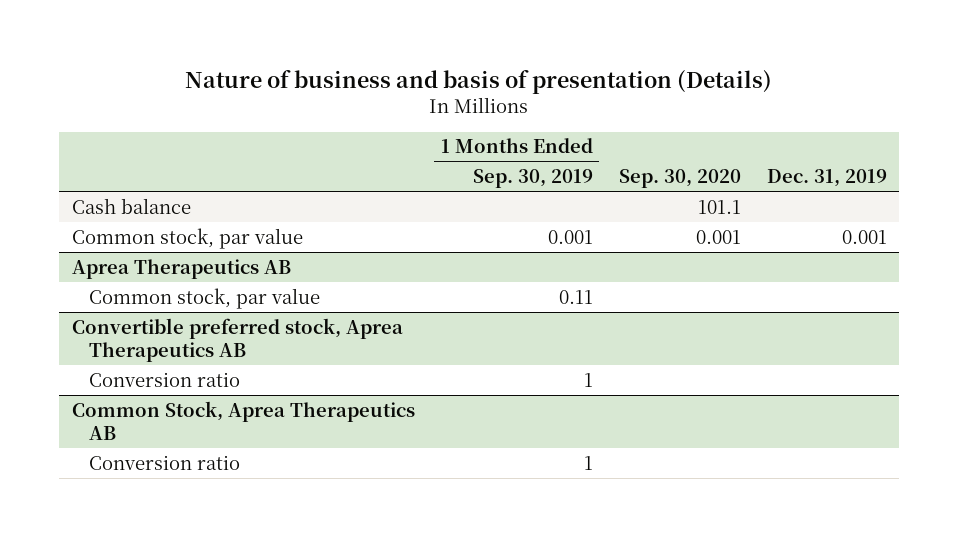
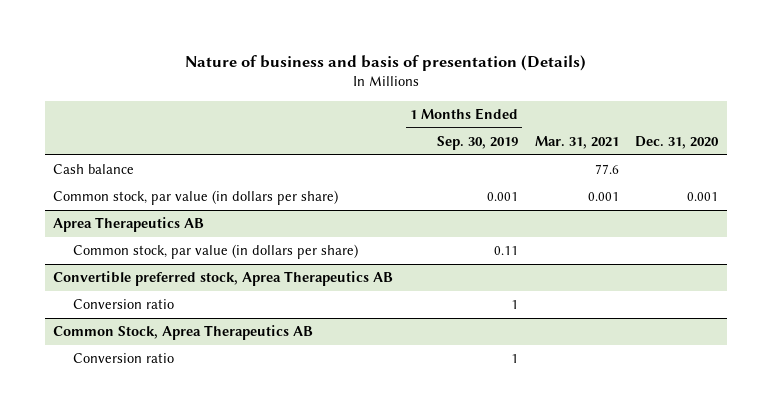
- | 1 Months Ended Sep. 30, 2019 | Sep. 30, 2020 | Dec. 31, 2019
+ | 1 Months Ended Sep. 30, 2019 | Mar. 31, 2021 | Dec. 31, 2020
- Common stock, par value | 0.001 | 0.001 | 0.001
+ Common stock, par value (in dollars per share) | 0.001 | 0.001 | 0.001
@ Aprea Therapeutics AB
- Common stock, par value | 0.11 | |
+ Common stock, par value (in dollars per share) | 0.11 | |

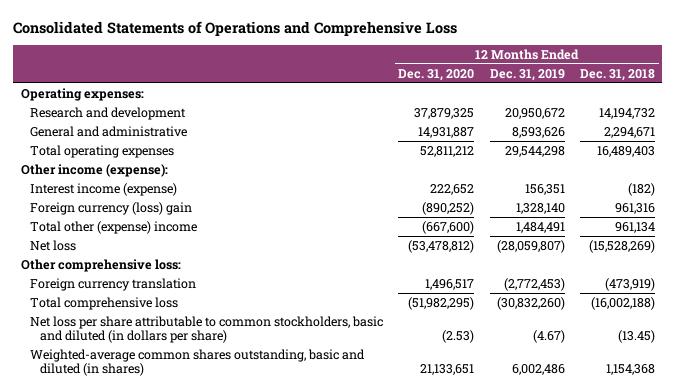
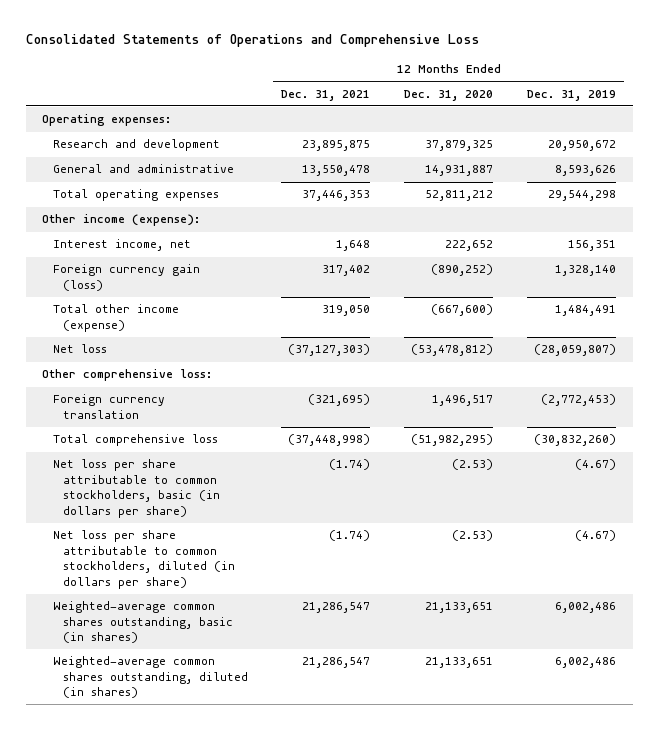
- | 12 Months Ended Dec. 31, 2020 | 12 Months Ended Dec. 31, 2019 | 12 Months Ended Dec. 31, 2018
+ | 12 Months Ended Dec. 31, 2021 | 12 Months Ended Dec. 31, 2020 | 12 Months Ended Dec. 31, 2019
- Interest income (expense) | 222,652 | 156,351 | (182)
- Foreign currency (loss) gain | (890,252) | 1,328,140 | 961,316
- Total other (expense) income | (667,600) | 1,484,491 | 961,134
+ Interest income, net | 1,648 | 222,652 | 156,351
+ Foreign currency gain (loss) | 317,402 | (890,252) | 1,328,140
+ Total other income (expense) | 319,050 | (667,600) | 1,484,491
- Net loss per share attributable to common stockholders, basic and diluted (in dollars per share) | (2.53) | (4.67) | (13.45)
- Weighted-average common shares outstanding, basic and diluted (in shares) | 21,133,651 | 6,002,486 | 1,154,368
+ Net loss per share attributable to common stockholders, basic (in dollars per share) | (1.74) | (2.53) | (4.67)
+ Net loss per share attributable to common stockholders, diluted (in dollars per share) | (1.74) | (2.53) | (4.67)
+ Weighted-average common shares outstanding, basic (in shares) | 21,286,547 | 21,133,651 | 6,002,486
+ Weighted-average common shares outstanding, diluted (in shares) | 21,286,547 | 21,133,651 | 6,002,486

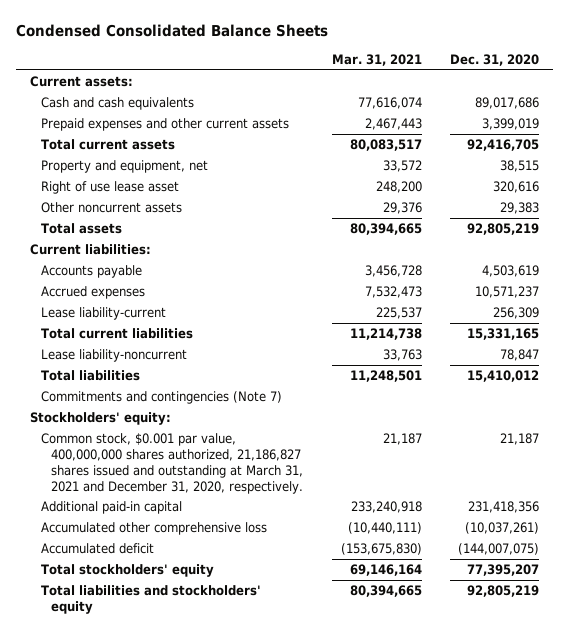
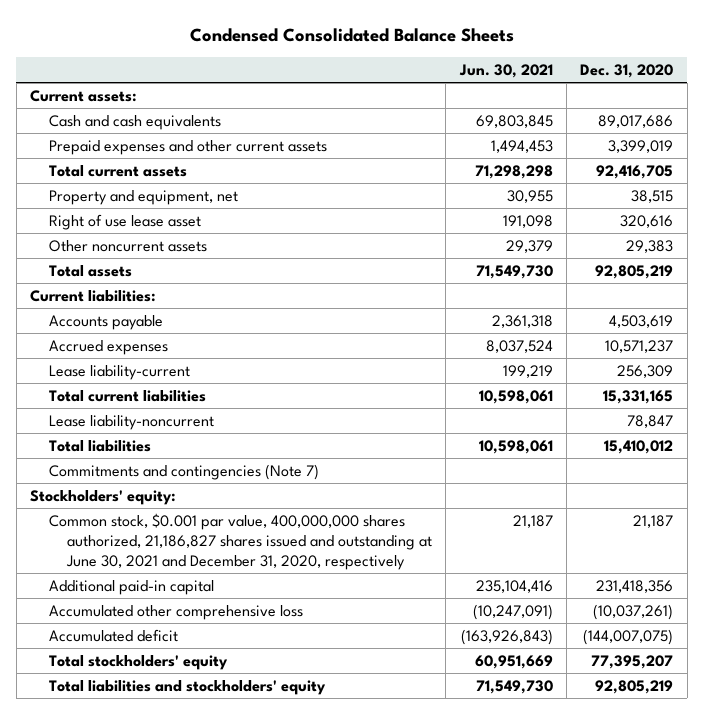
- | Mar. 31, 2021 | Dec. 31, 2020
+ | Jun. 30, 2021 | Dec. 31, 2020
- Common stock, $0.001 par value, 400,000,000 shares authorized, 21,186,827 shares issued and outstanding at March 31, 2021 and December 31, 2020, respectively. | 21,187 | 21,187
+ Common stock, $0.001 par value, 400,000,000 shares authorized, 21,186,827 shares issued and outstanding at June 30, 2021 and December 31, 2020, respectively | 21,187 | 21,187

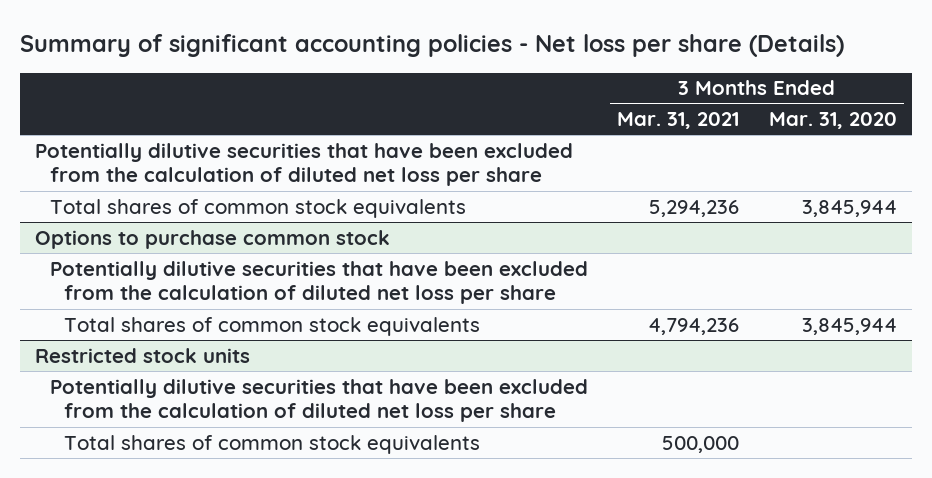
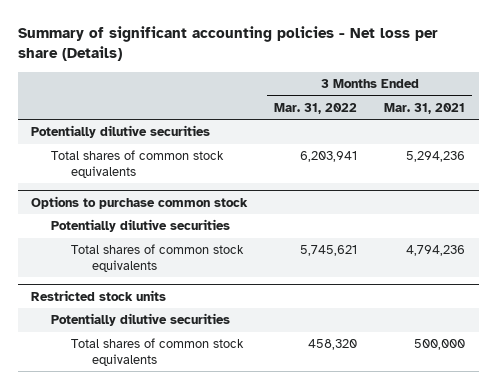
- | 3 Months Ended Mar. 31, 2021 | 3 Months Ended Mar. 31, 2020
+ | 3 Months Ended Mar. 31, 2022 | 3 Months Ended Mar. 31, 2021
- Potentially dilutive securities that have been excluded from the calculation of diluted net loss per share
+ Potentially dilutive securities
@ Options to purchase common stock
- Potentially dilutive securities that have been excluded from the calculation of diluted net loss per share
+ Potentially dilutive securities
@ Restricted stock units
- Potentially dilutive securities that have been excluded from the calculation of diluted net loss per share
+ Potentially dilutive securities

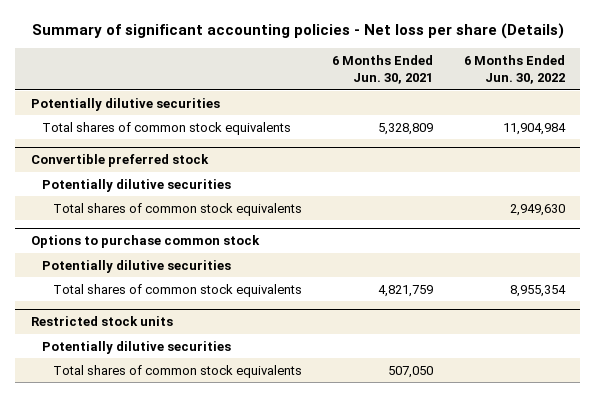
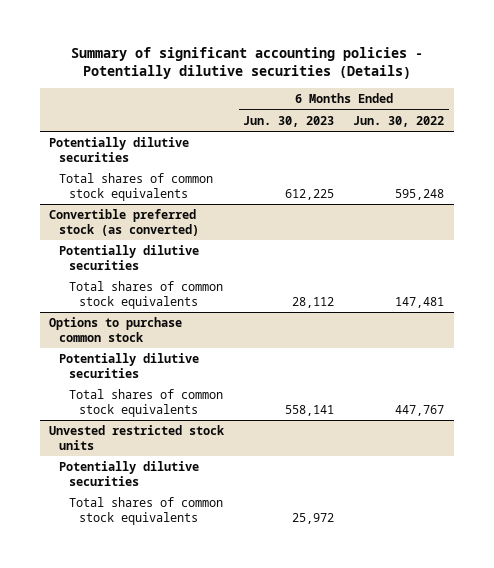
- Summary of significant accounting policies - Net loss per share (Details)
+ Summary of significant accounting policies - Potentially dilutive securities (Details)
- | 6 Months Ended Jun. 30, 2021 | 6 Months Ended Jun. 30, 2022
+ | 6 Months Ended Jun. 30, 2023 | 6 Months Ended Jun. 30, 2022
- Total shares of common stock equivalents | 5,328,809 | 11,904,984
- Convertible preferred stock
+ Total shares of common stock equivalents | 612,225 | 595,248
+ Convertible preferred stock (as converted)
- Total shares of common stock equivalents | | 2,949,630
+ Total shares of common stock equivalents | 28,112 | 147,481
@ Options to purchase common stock
- Total shares of common stock equivalents | 4,821,759 | 8,955,354
- Restricted stock units
@ Options to purchase common stock
+ Total shares of common stock equivalents | 558,141 | 447,767
+ Unvested restricted stock units

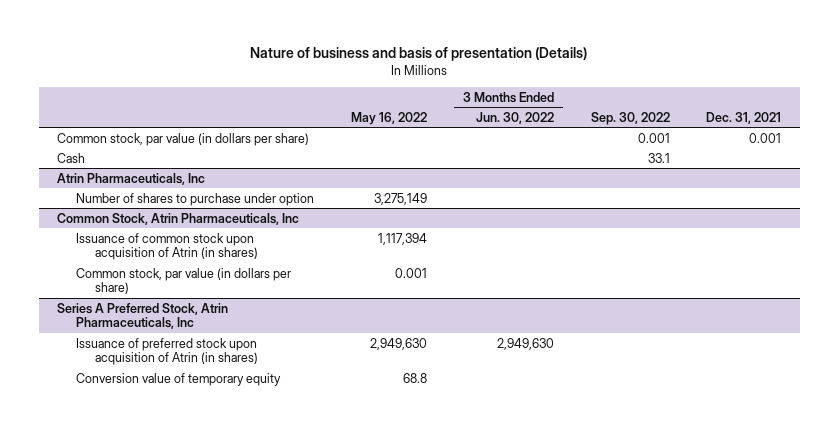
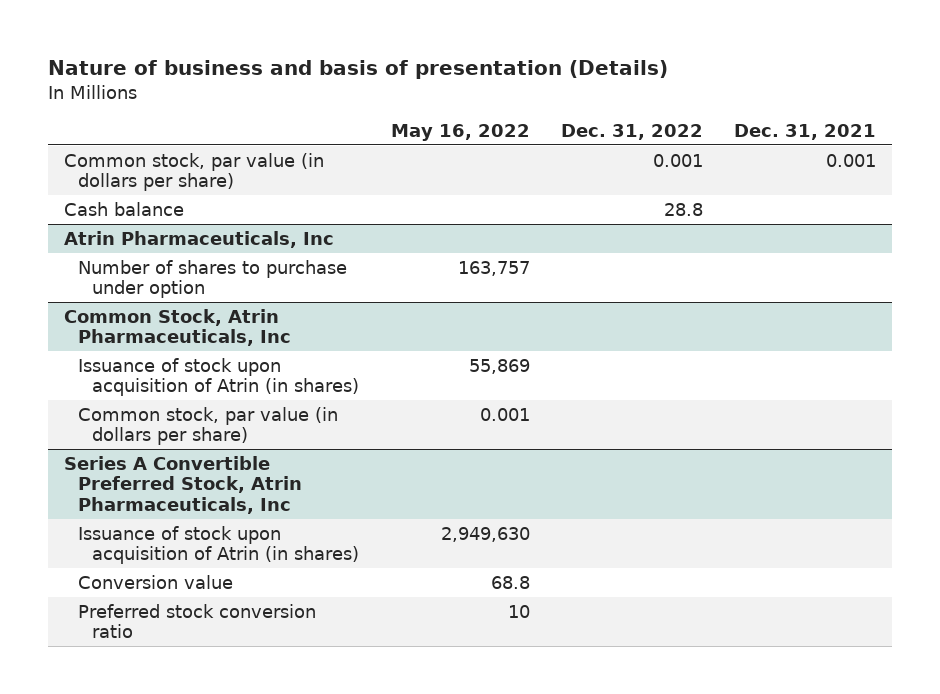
- | May 16, 2022 | 3 Months Ended Jun. 30, 2022 | Sep. 30, 2022 | Dec. 31, 2021
+ | May 16, 2022 | Dec. 31, 2022 | Dec. 31, 2021
- Cash | | | 33.1 |
+ Cash balance | | 28.8 |
@ Atrin Pharmaceuticals, Inc
- Number of shares to purchase under option | 3,275,149 | | |
+ Number of shares to purchase under option | 163,757 | |
@ Common Stock, Atrin Pharmaceuticals, Inc
- Issuance of common stock upon acquisition of Atrin (in shares) | 1,117,394 | | |
+ Issuance of stock upon acquisition of Atrin (in shares) | 55,869 | |
- Series A Preferred Stock, Atrin Pharmaceuticals, Inc
- Issuance of preferred stock upon acquisition of Atrin (in shares) | 2,949,630 | 2,949,630 | |
- Conversion value of temporary equity | 68.8 | | |
+ Series A Convertible Preferred Stock, Atrin Pharmaceuticals, Inc
+ Issuance of stock upon acquisition of Atrin (in shares) | 2,949,630 | |
+ Conversion value | 68.8 | |
+ Preferred stock conversion ratio | 10 | |

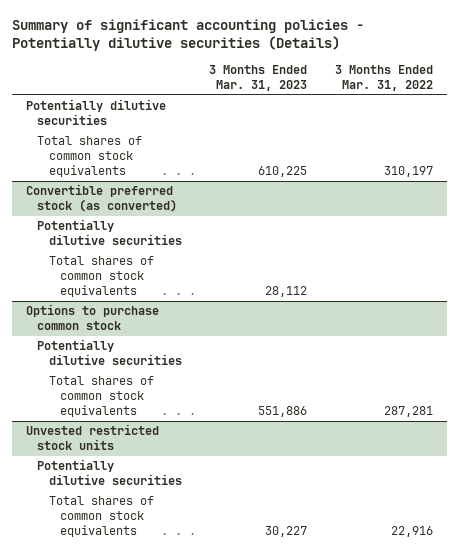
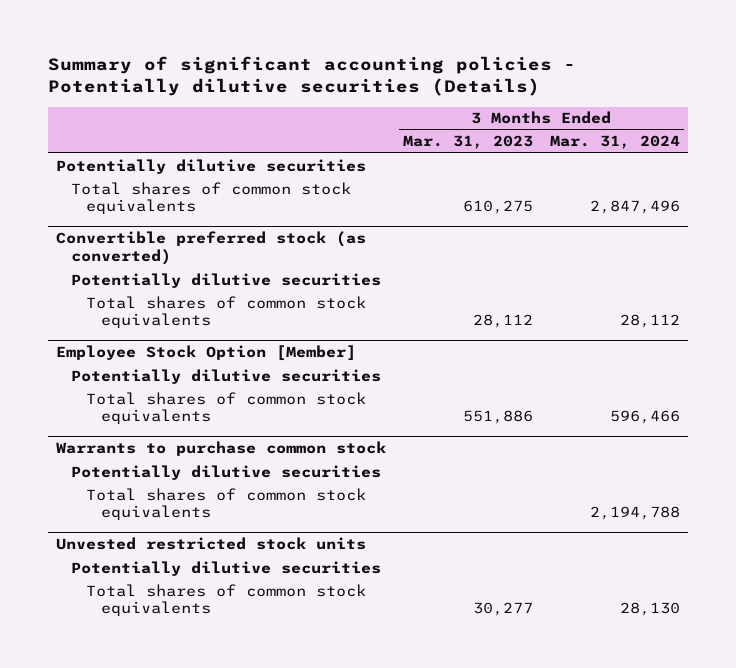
- | 3 Months Ended Mar. 31, 2023 | 3 Months Ended Mar. 31, 2022
+ | 3 Months Ended Mar. 31, 2023 | 3 Months Ended Mar. 31, 2024
- Total shares of common stock equivalents | 610,225 | 310,197
+ Total shares of common stock equivalents | 610,275 | 2,847,496
- Options to purchase common stock
+ Employee Stock Option [Member]
+ Warrants to purchase common stock
+ Potentially dilutive securities
+ Total shares of common stock equivalents | | 2,194,788
@ Unvested restricted stock units
- Total shares of common stock equivalents | 30,227 | 22,916
+ Total shares of common stock equivalents | 30,277 | 28,130

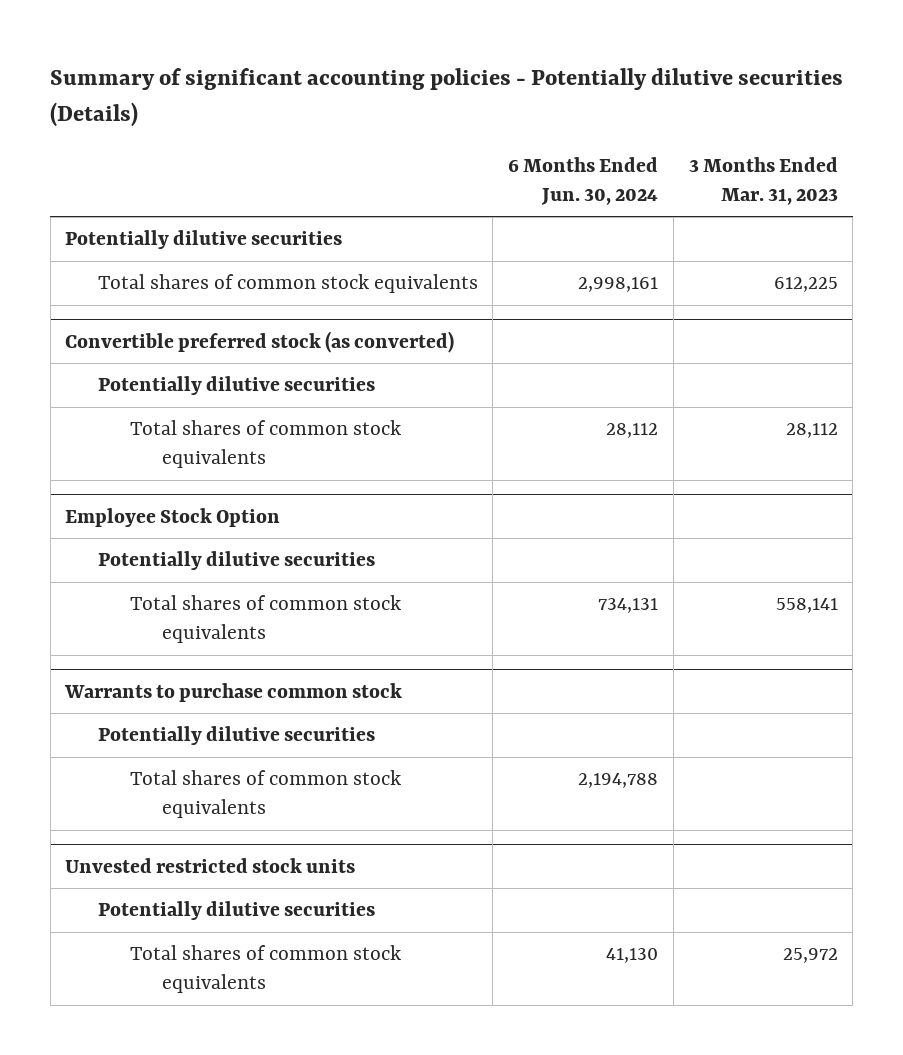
- | 3 Months Ended Mar. 31, 2023 | 3 Months Ended Mar. 31, 2024
+ | 6 Months Ended Jun. 30, 2024 | 3 Months Ended Mar. 31, 2023
- Total shares of common stock equivalents | 610,275 | 2,847,496
+ Total shares of common stock equivalents | 2,998,161 | 612,225
- Employee Stock Option [Member]
+ Employee Stock Option
- Total shares of common stock equivalents | 551,886 | 596,466
+ Total shares of common stock equivalents | 734,131 | 558,141
@ Unvested restricted stock units
- Total shares of common stock equivalents | 30,277 | 28,130
+ Total shares of common stock equivalents | 41,130 | 25,972

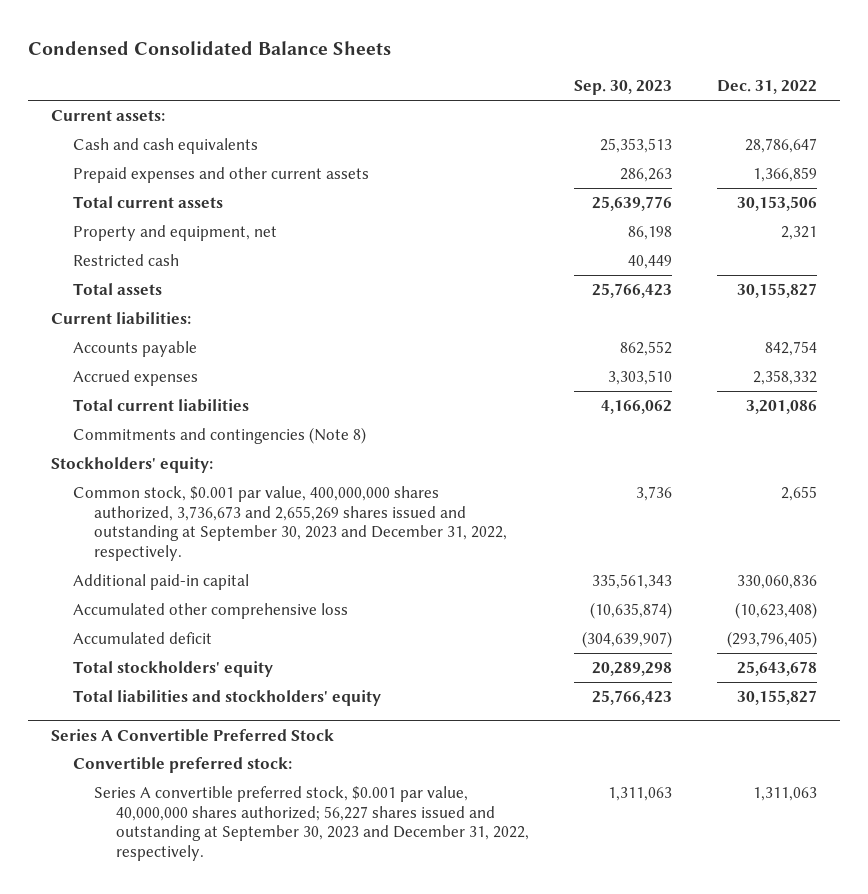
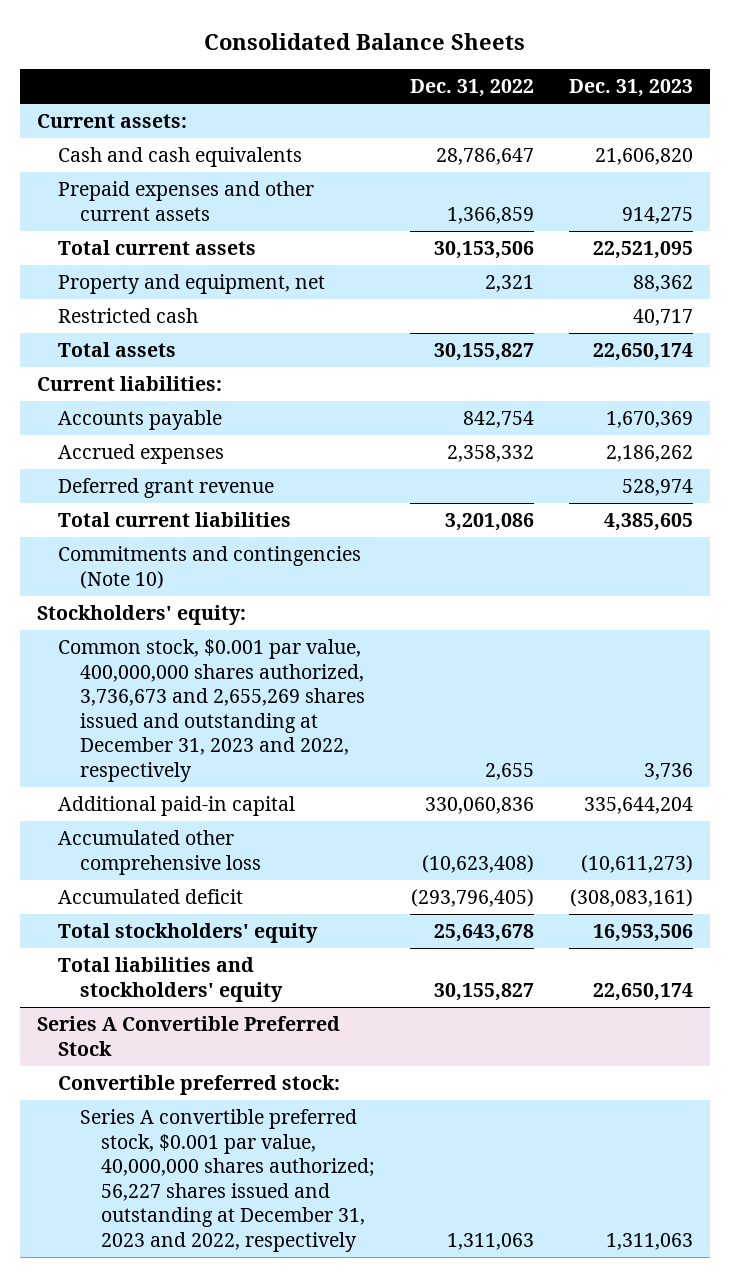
- Condensed Consolidated Balance Sheets
+ Consolidated Balance Sheets
- | Sep. 30, 2023 | Dec. 31, 2022
+ | Dec. 31, 2022 | Dec. 31, 2023
+ Deferred grant revenue | | 528,974
- Commitments and contingencies (Note 8)
+ Commitments and contingencies (Note 10)
- Common stock, $0.001 par value, 400,000,000 shares authorized, 3,736,673 and 2,655,269 shares issued and outstanding at September 30, 2023 and December 31, 2022, respectively. | 3,736 | 2,655
+ Common stock, $0.001 par value, 400,000,000 shares authorized, 3,736,673 and 2,655,269 shares issued and outstanding at December 31, 2023 and 2022, respectively | 2,655 | 3,736
@ Series A Convertible Preferred Stock
- Series A convertible preferred stock, $0.001 par value, 40,000,000 shares authorized; 56,227 shares issued and outstanding at September 30, 2023 and December 31, 2022, respectively. | 1,311,063 | 1,311,063
+ Series A convertible preferred stock, $0.001 par value, 40,000,000 shares authorized; 56,227 shares issued and outstanding at December 31, 2023 and 2022, respectively | 1,311,063 | 1,311,063

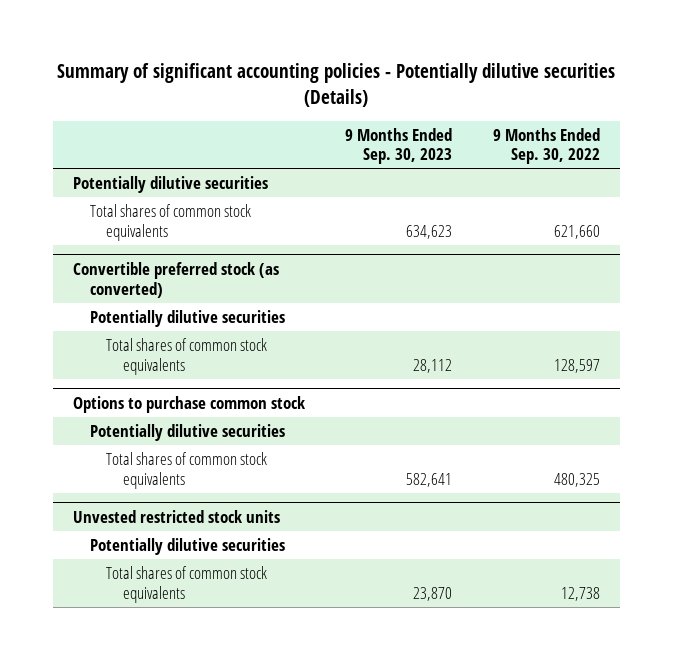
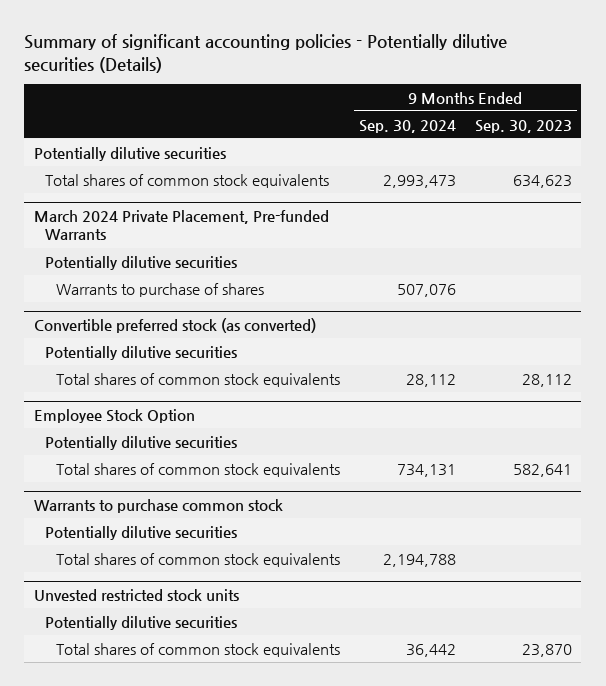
- | 9 Months Ended Sep. 30, 2023 | 9 Months Ended Sep. 30, 2022
+ | 9 Months Ended Sep. 30, 2024 | 9 Months Ended Sep. 30, 2023
+ March 2024 Private Placement, Pre-funded Warrants
+ Potentially dilutive securities
+ Warrants to purchase of shares | 507,076 |
- Options to purchase common stock
+ Employee Stock Option
+ Warrants to purchase common stock
+ Potentially dilutive securities
+ Total shares of common stock equivalents | 2,194,788 |

